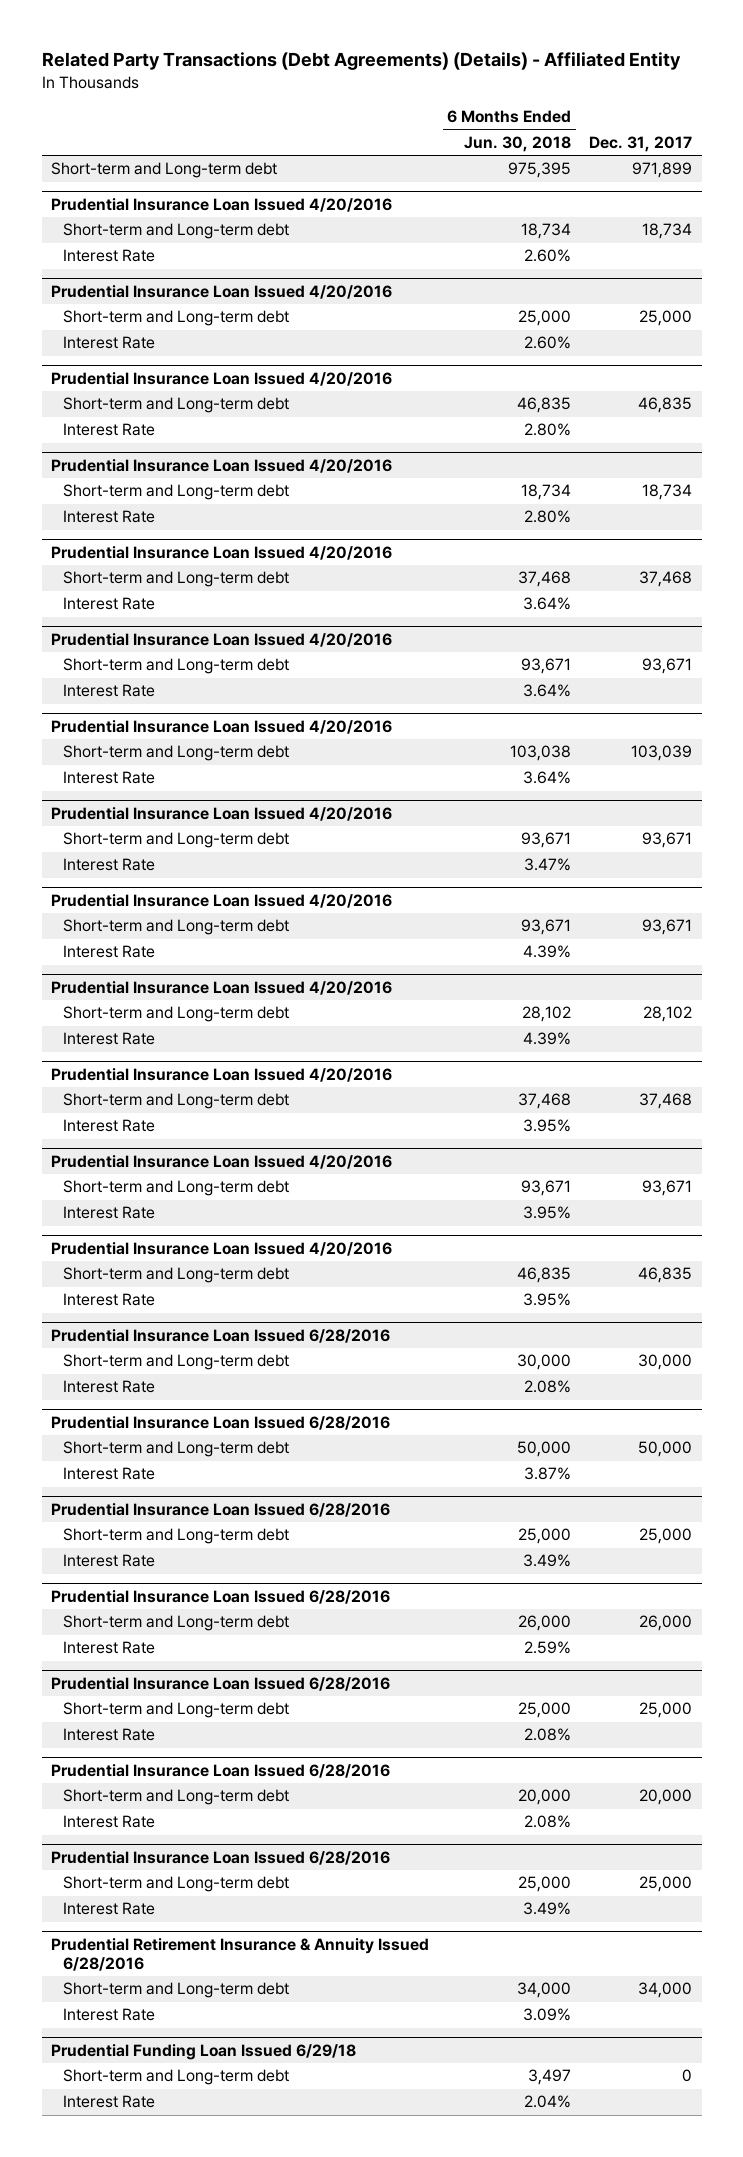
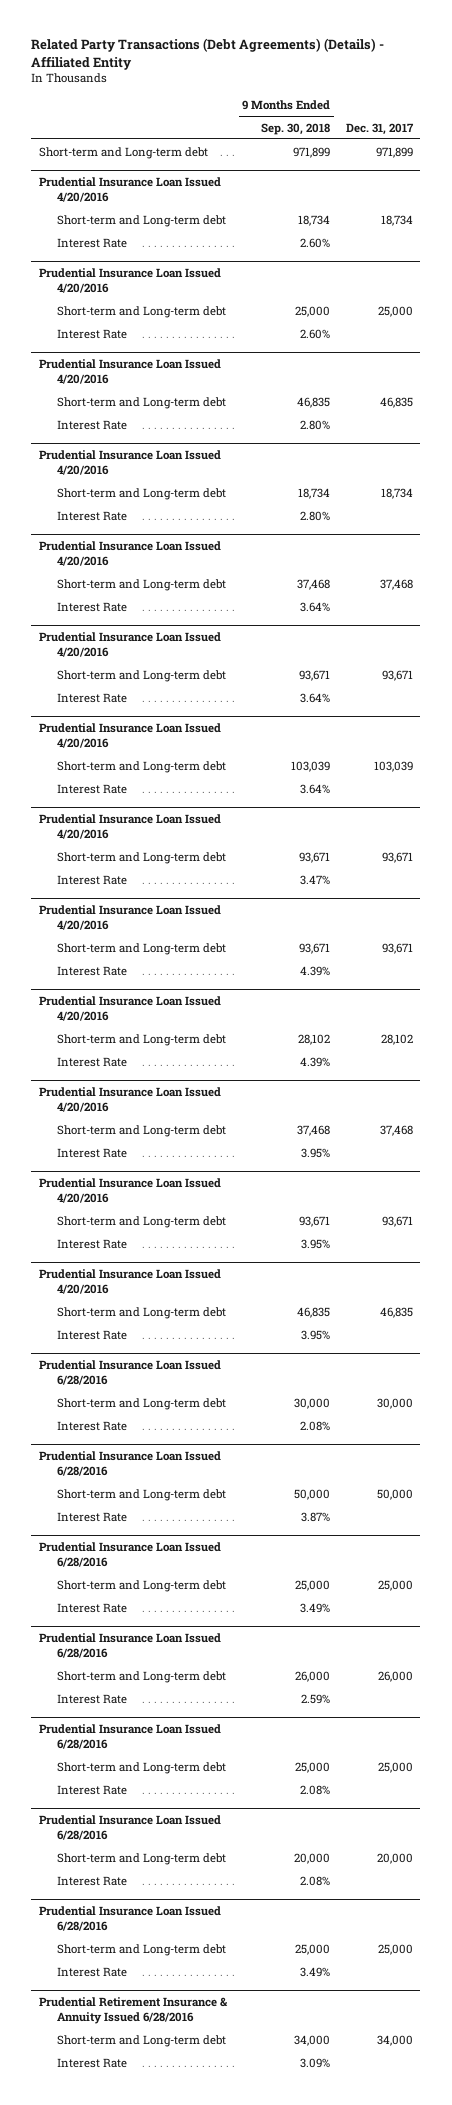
- | 6 Months Ended Jun. 30, 2018 | Dec. 31, 2017
+ | 9 Months Ended Sep. 30, 2018 | Dec. 31, 2017
- Prudential Funding Loan Issued 6/29/18
- Short-term and Long-term debt | 3,497 | 0
- Interest Rate | 2.04% |

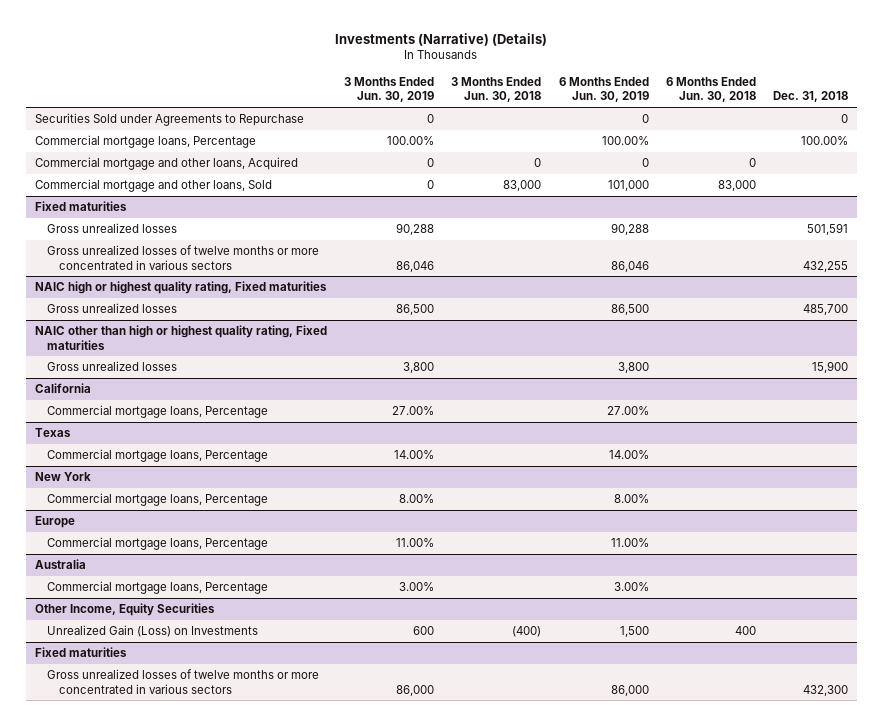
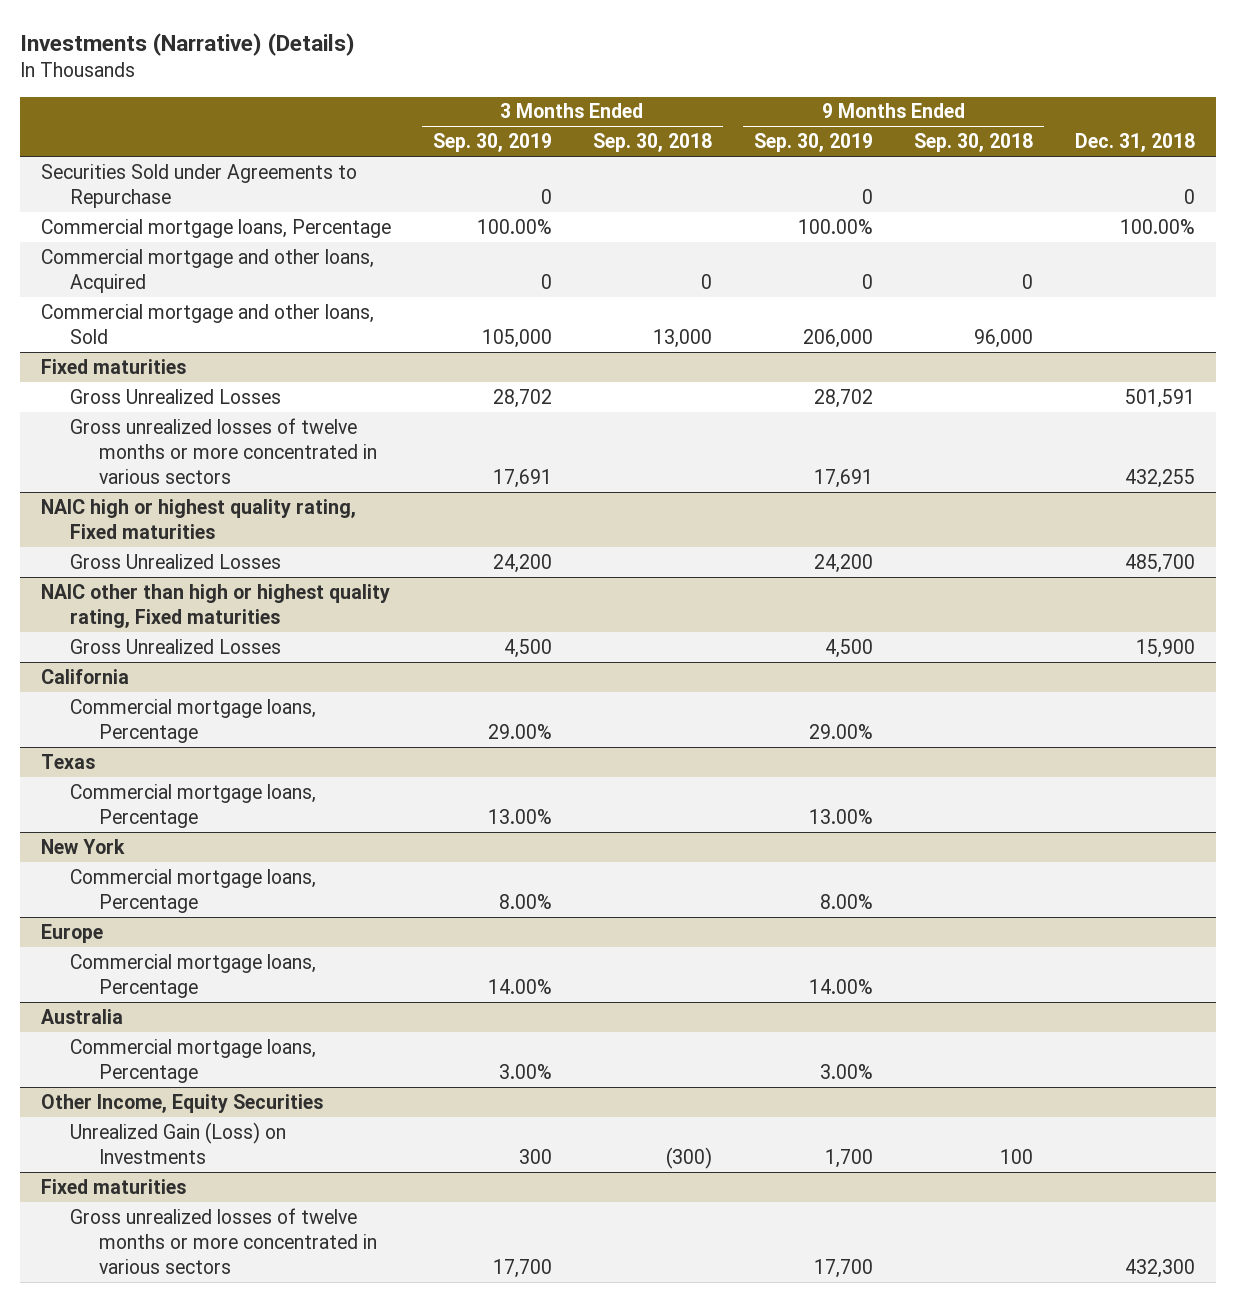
- | 3 Months Ended Jun. 30, 2019 | 3 Months Ended Jun. 30, 2018 | 6 Months Ended Jun. 30, 2019 | 6 Months Ended Jun. 30, 2018 | Dec. 31, 2018
+ | 3 Months Ended Sep. 30, 2019 | 3 Months Ended Sep. 30, 2018 | 9 Months Ended Sep. 30, 2019 | 9 Months Ended Sep. 30, 2018 | Dec. 31, 2018
@ Fixed maturities
- Gross unrealized losses | 90,288 | | 90,288 | | 501,591
+ Gross Unrealized Losses | 28,702 | | 28,702 | | 501,591
@ NAIC high or highest quality rating, Fixed maturities
- Gross unrealized losses | 86,500 | | 86,500 | | 485,700
+ Gross Unrealized Losses | 24,200 | | 24,200 | | 485,700
@ NAIC other than high or highest quality rating, Fixed maturities
- Gross unrealized losses | 3,800 | | 3,800 | | 15,900
+ Gross Unrealized Losses | 4,500 | | 4,500 | | 15,900

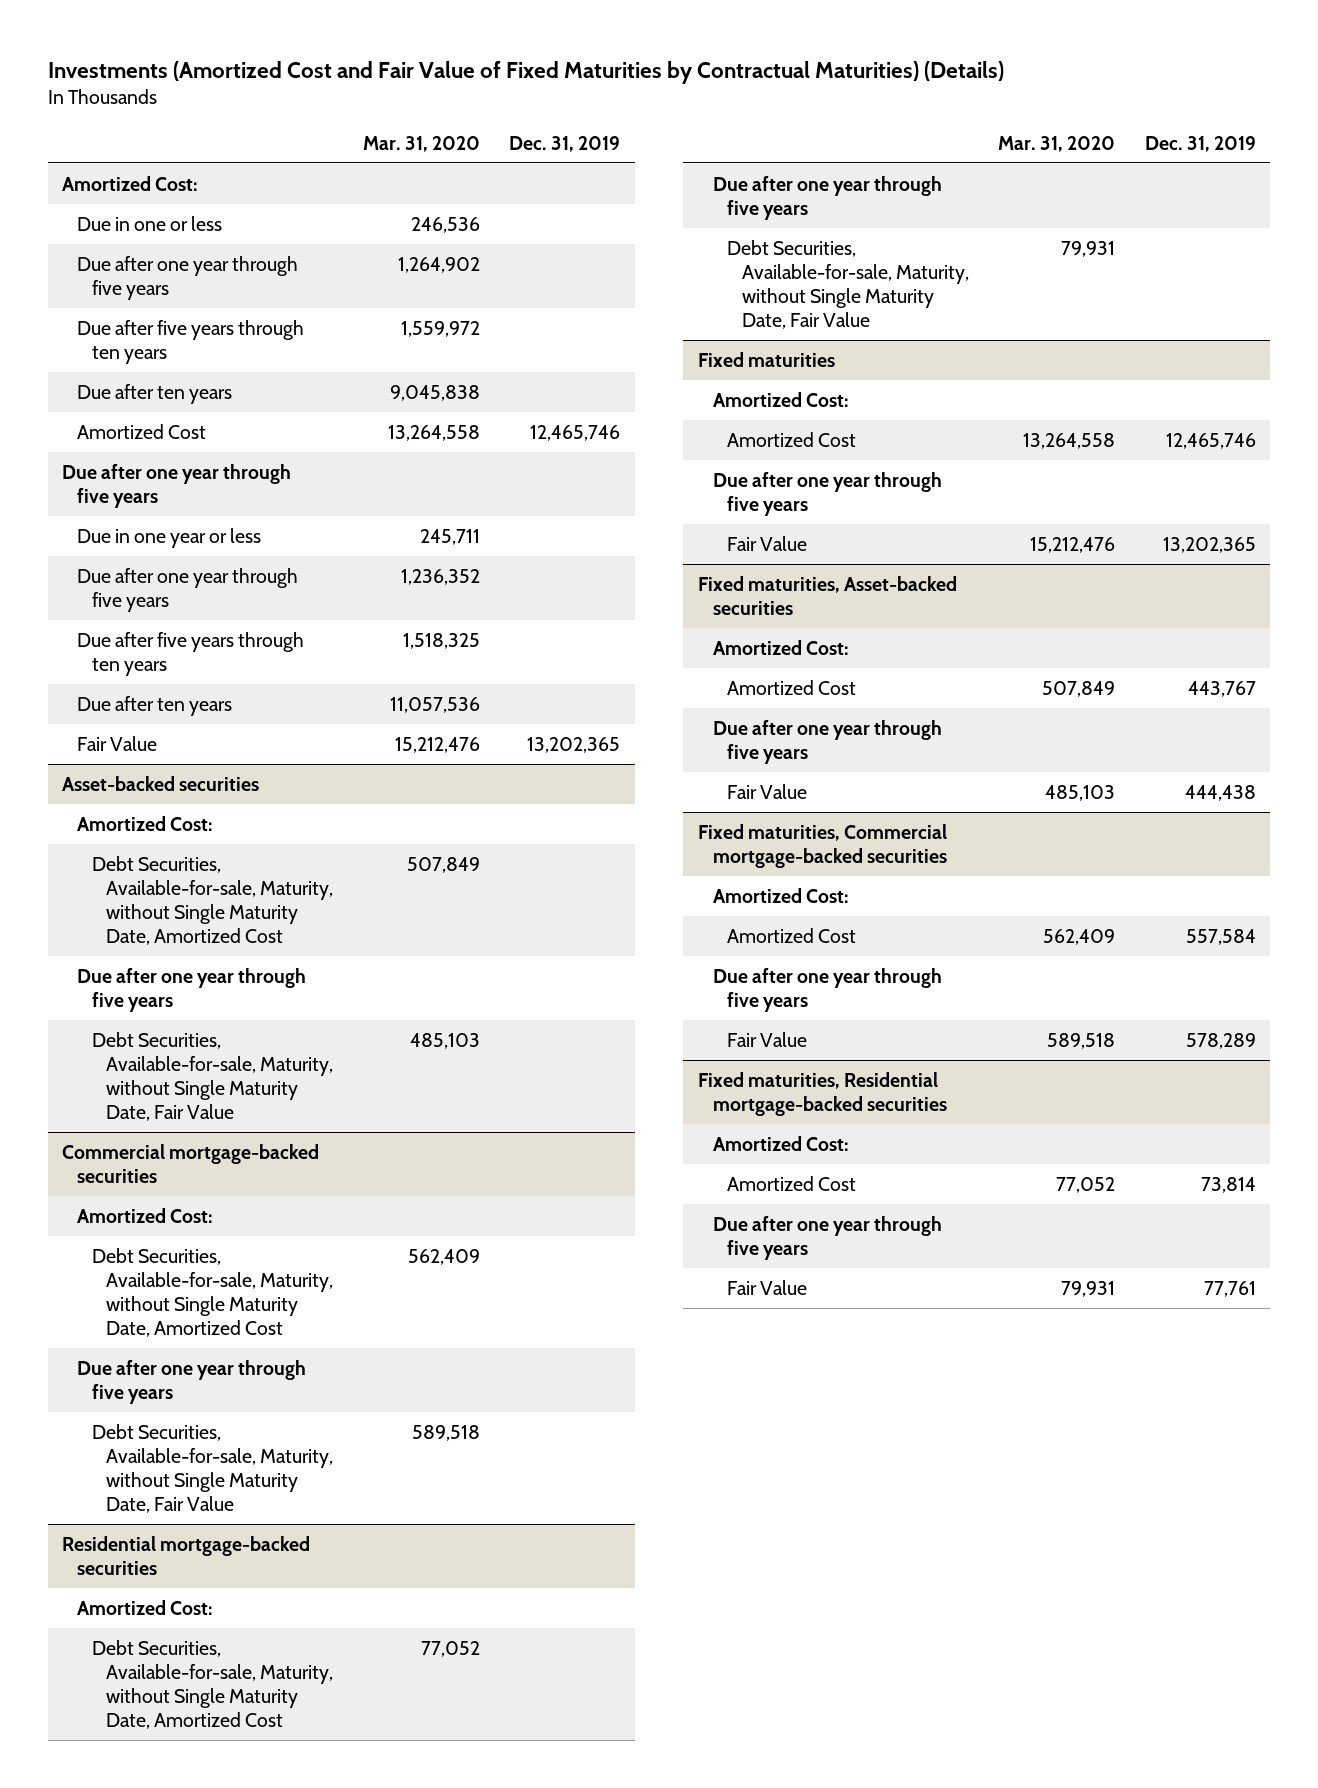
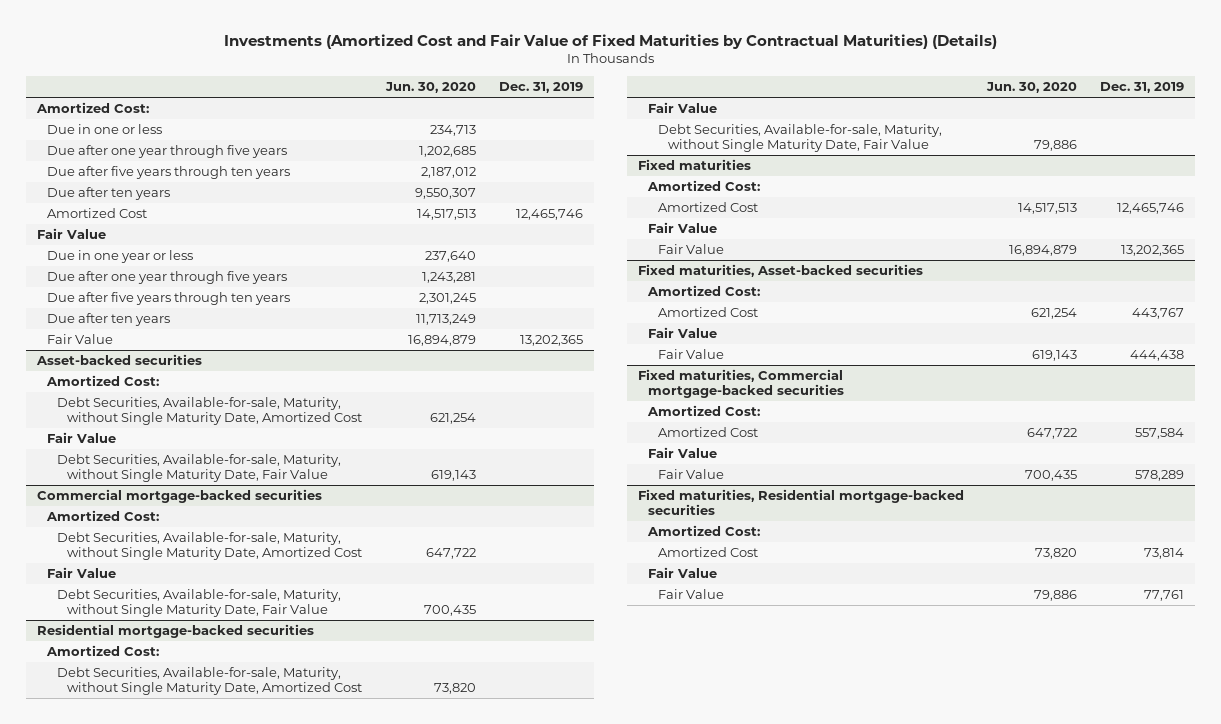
- | Mar. 31, 2020 | Dec. 31, 2019
+ | Jun. 30, 2020 | Dec. 31, 2019
- Due after one year through five years
+ Fair Value
@ Asset-backed securities
- Due after one year through five years
+ Fair Value
@ Commercial mortgage-backed securities
- Due after one year through five years
+ Fair Value
@ Residential mortgage-backed securities
- Due after one year through five years
+ Fair Value
@ Fixed maturities
- Due after one year through five years
+ Fair Value
@ Fixed maturities, Asset-backed securities
- Due after one year through five years
+ Fair Value
@ Fixed maturities, Commercial mortgage-backed securities
- Due after one year through five years
+ Fair Value
@ Fixed maturities, Residential mortgage-backed securities
- Due after one year through five years
+ Fair Value

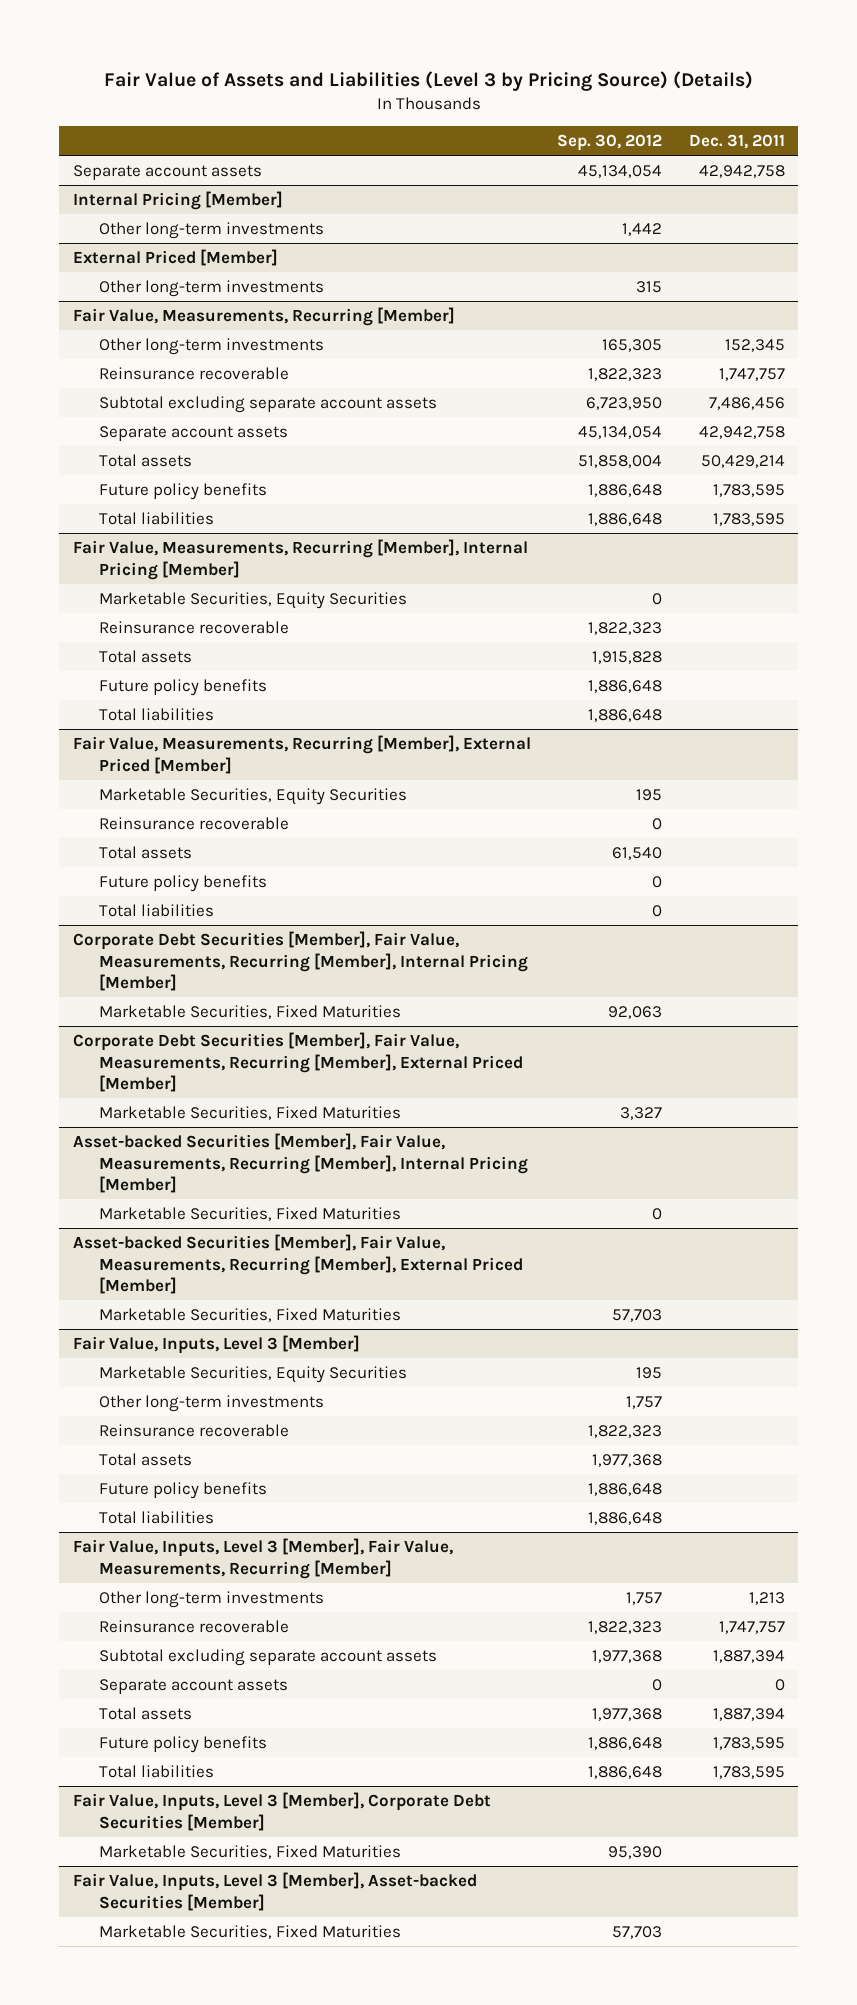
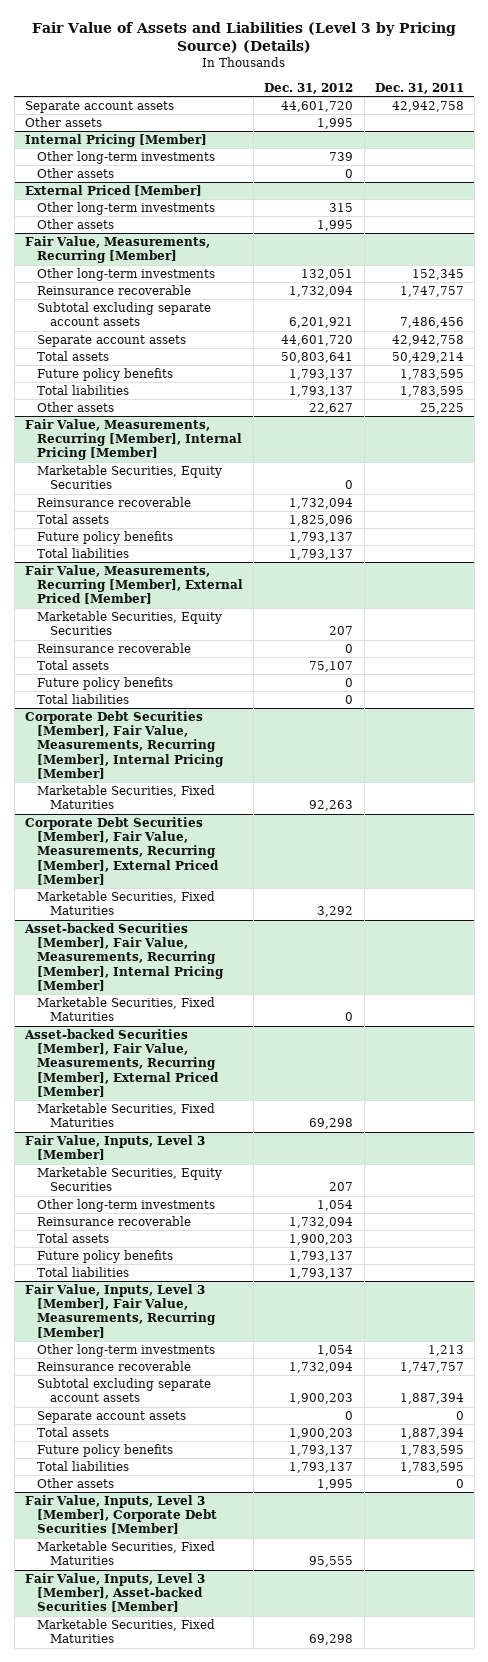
- | Sep. 30, 2012 | Dec. 31, 2011
+ | Dec. 31, 2012 | Dec. 31, 2011
+ Other assets | 1,995 |
@ Internal Pricing [Member]
+ Other assets | 0 |
@ External Priced [Member]
+ Other assets | 1,995 |
@ Fair Value, Measurements, Recurring [Member]
+ Other assets | 22,627 | 25,225
@ Fair Value, Inputs, Level 3 [Member], Fair Value, Measurements, Recurring [Member]
+ Other assets | 1,995 | 0

